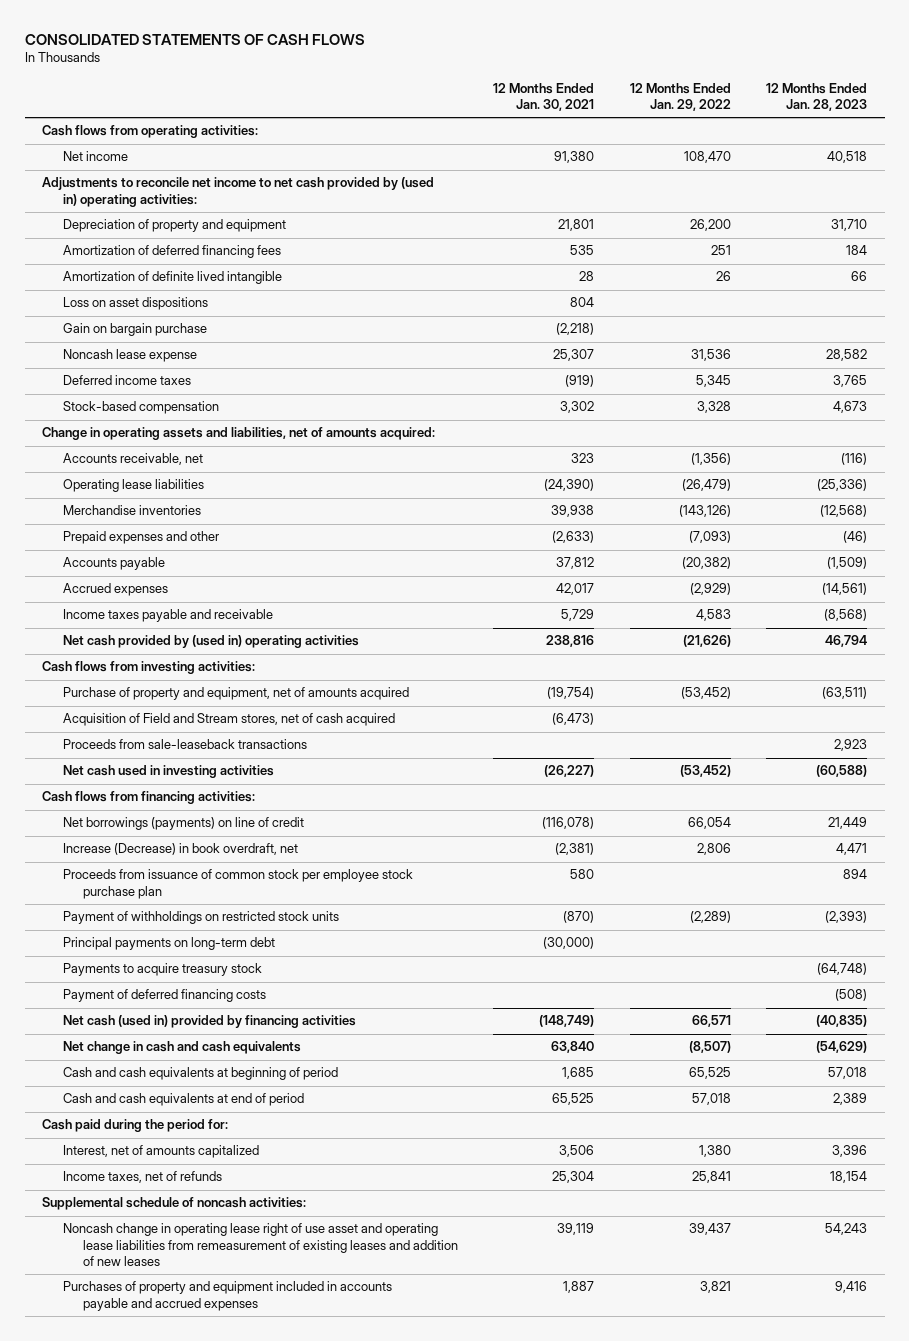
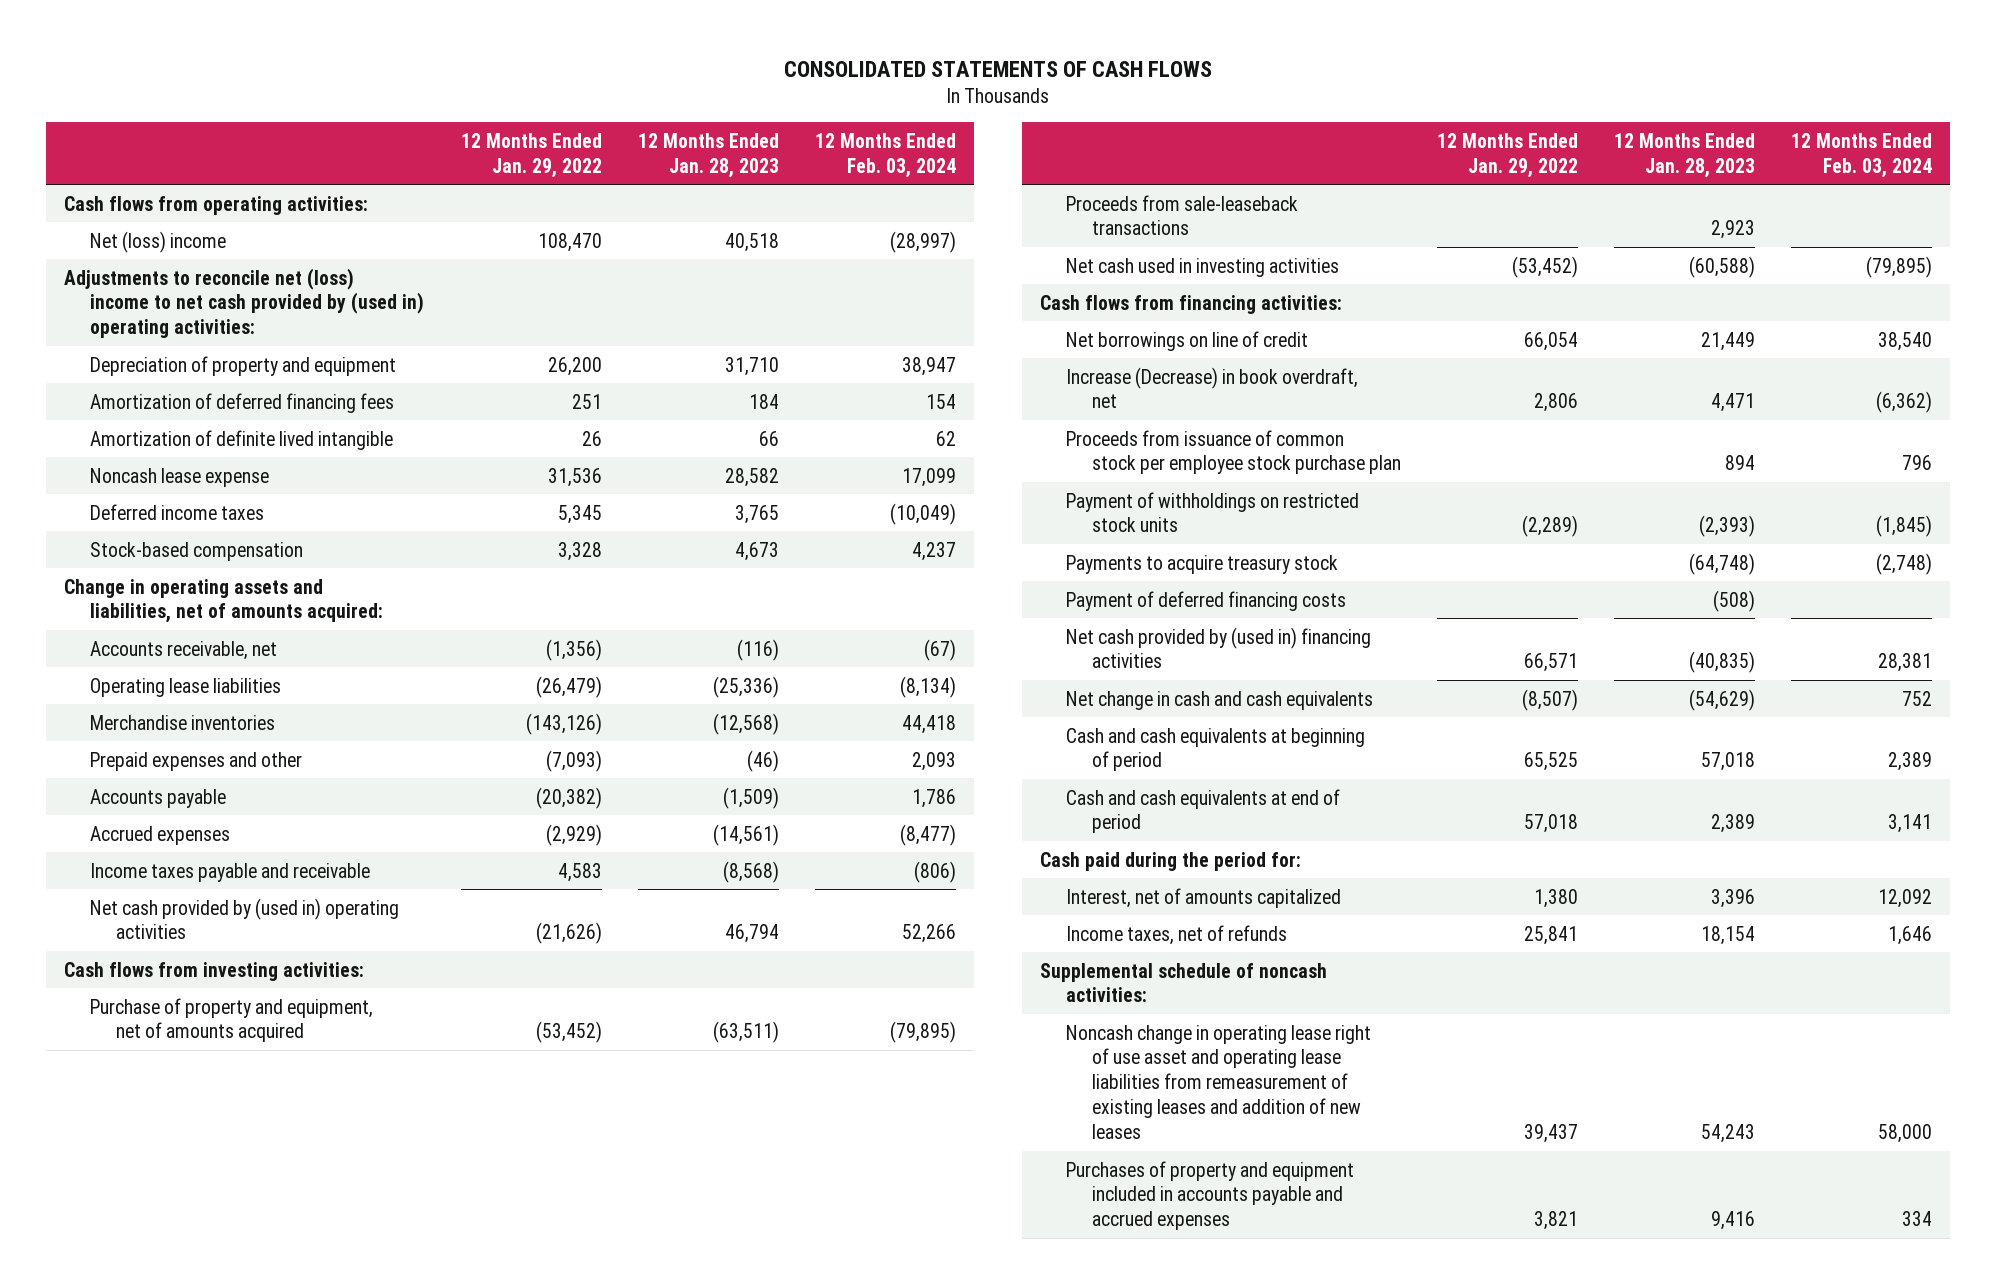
- | 12 Months Ended Jan. 30, 2021 | 12 Months Ended Jan. 29, 2022 | 12 Months Ended Jan. 28, 2023
+ | 12 Months Ended Jan. 29, 2022 | 12 Months Ended Jan. 28, 2023 | 12 Months Ended Feb. 03, 2024
- Net income | 91,380 | 108,470 | 40,518
- Adjustments to reconcile net income to net cash provided by (used in) operating activities:
+ Net (loss) income | 108,470 | 40,518 | (28,997)
+ Adjustments to reconcile net (loss) income to net cash provided by (used in) operating activities:
- Loss on asset dispositions | 804 | |
- Gain on bargain purchase | (2,218) | |
- Acquisition of Field and Stream stores, net of cash acquired | (6,473) | |
- Net borrowings (payments) on line of credit | (116,078) | 66,054 | 21,449
+ Net borrowings on line of credit | 66,054 | 21,449 | 38,540
- Principal payments on long-term debt | (30,000) | |
- Net cash (used in) provided by financing activities | (148,749) | 66,571 | (40,835)
+ Net cash provided by (used in) financing activities | 66,571 | (40,835) | 28,381

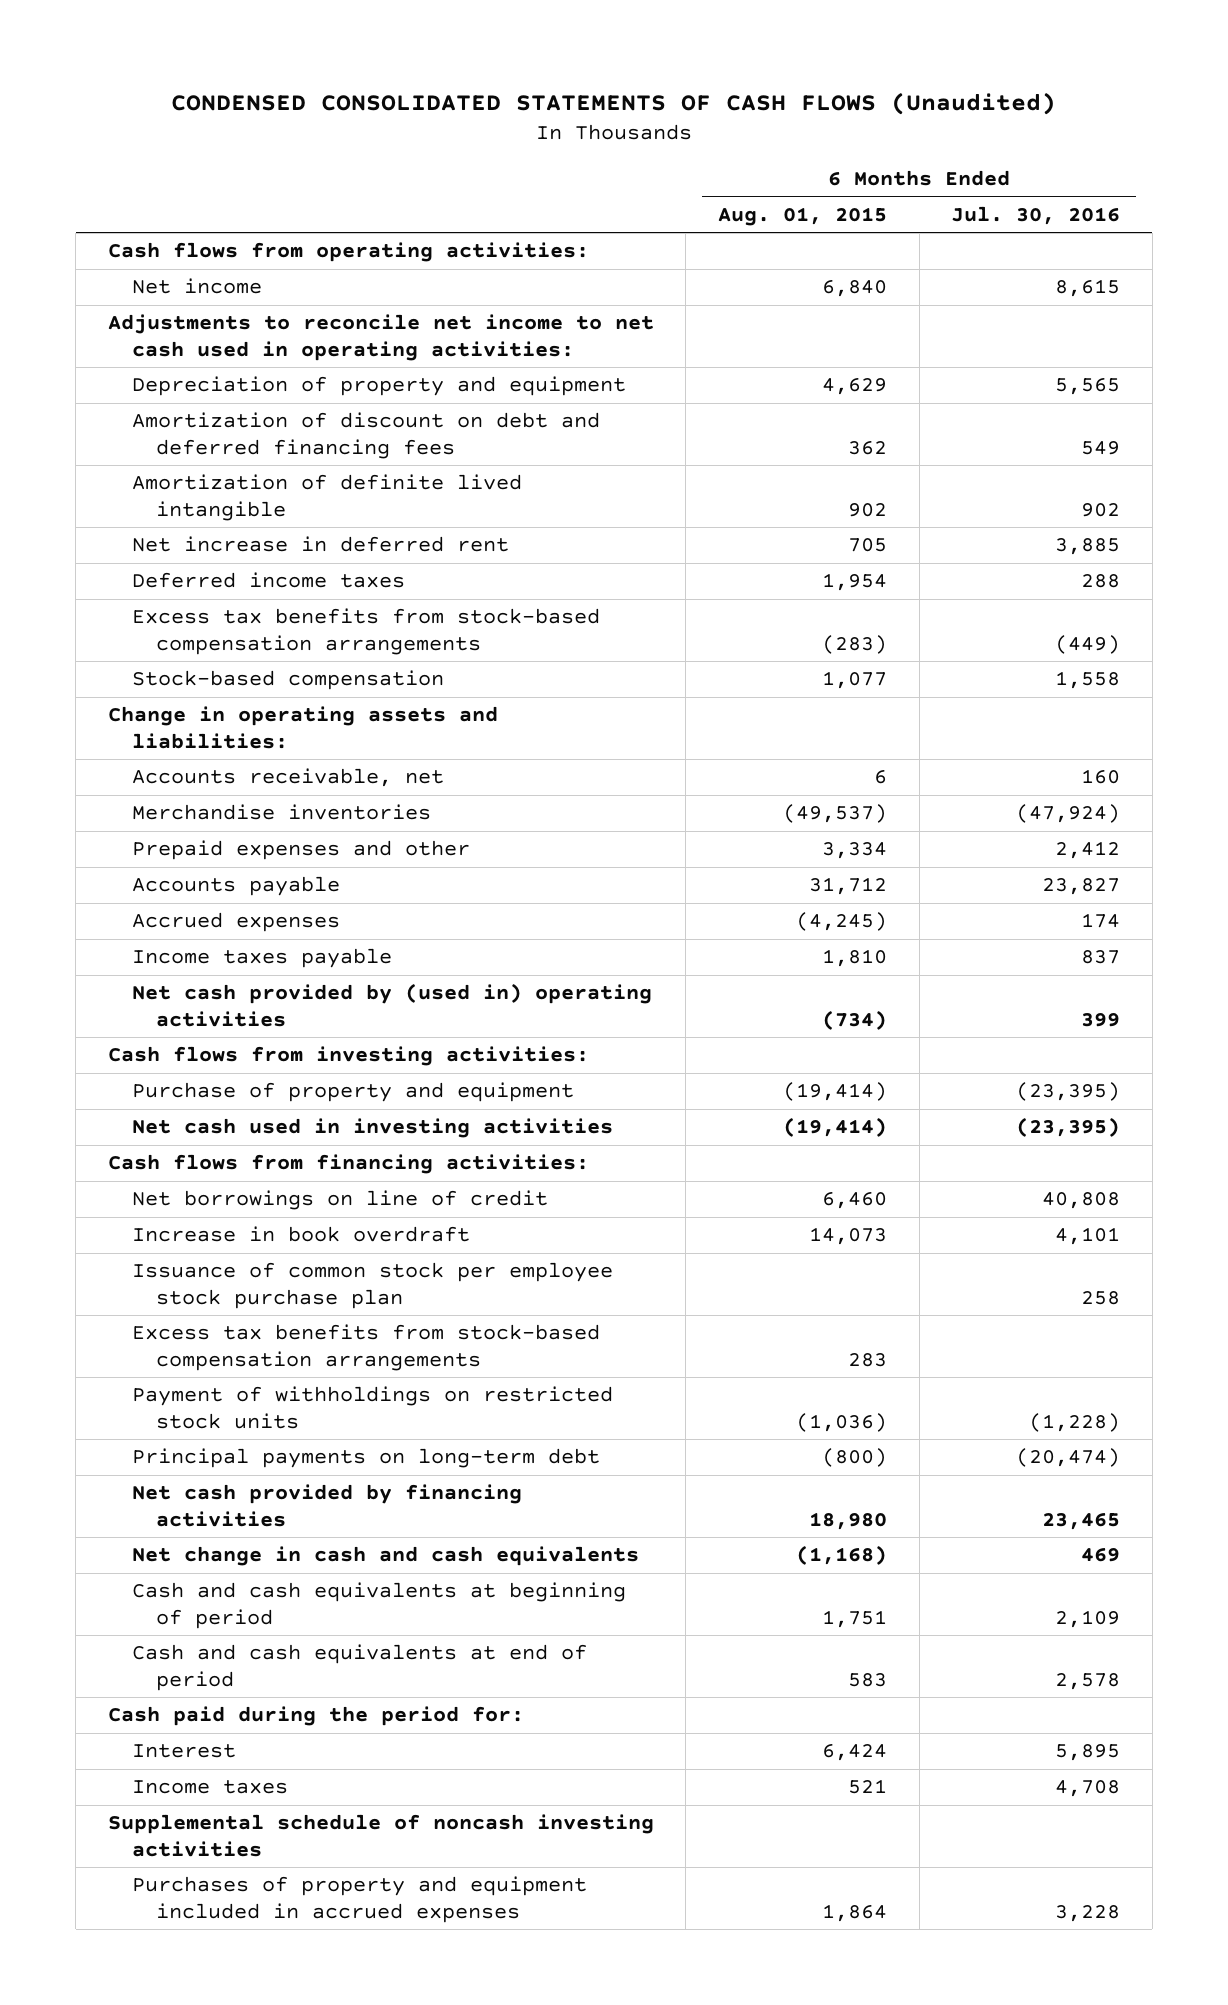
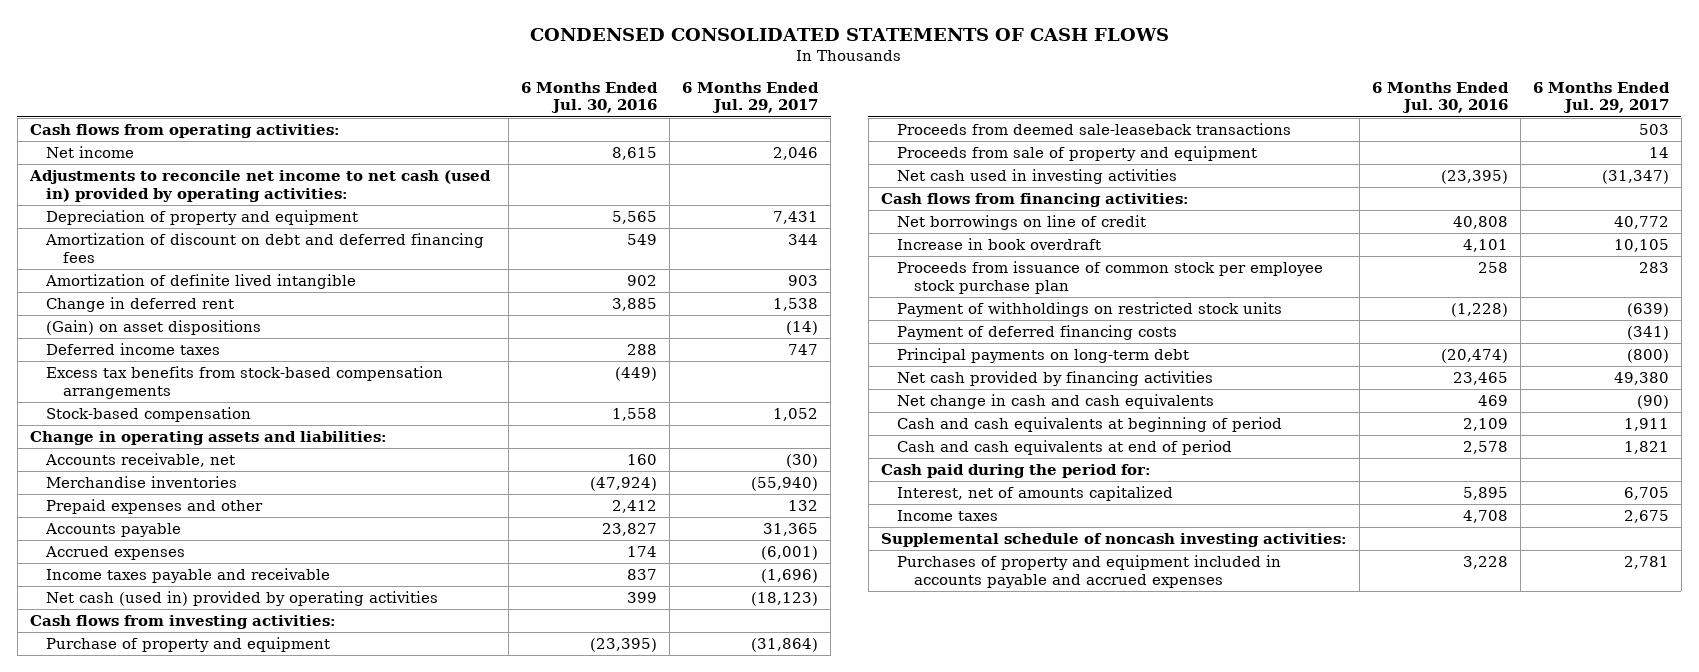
- CONDENSED CONSOLIDATED STATEMENTS OF CASH FLOWS (Unaudited)
+ CONDENSED CONSOLIDATED STATEMENTS OF CASH FLOWS
- | 6 Months Ended Aug. 01, 2015 | 6 Months Ended Jul. 30, 2016
+ | 6 Months Ended Jul. 30, 2016 | 6 Months Ended Jul. 29, 2017
- Adjustments to reconcile net income to net cash used in operating activities:
+ Adjustments to reconcile net income to net cash (used in) provided by operating activities:
- Net increase in deferred rent | 705 | 3,885
+ Change in deferred rent | 3,885 | 1,538
+ (Gain) on asset dispositions | | (14)
- Income taxes payable | 1,810 | 837
- Net cash provided by (used in) operating activities | (734) | 399
+ Income taxes payable and receivable | 837 | (1,696)
+ Net cash (used in) provided by operating activities | 399 | (18,123)
+ Proceeds from deemed sale-leaseback transactions | | 503
+ Proceeds from sale of property and equipment | | 14
- Issuance of common stock per employee stock purchase plan | | 258
- Excess tax benefits from stock-based compensation arrangements | 283 |
+ Proceeds from issuance of common stock per employee stock purchase plan | 258 | 283
+ Payment of deferred financing costs | | (341)
- Interest | 6,424 | 5,895
+ Interest, net of amounts capitalized | 5,895 | 6,705
- Supplemental schedule of noncash investing activities
- Purchases of property and equipment included in accrued expenses | 1,864 | 3,228
+ Supplemental schedule of noncash investing activities:
+ Purchases of property and equipment included in accounts payable and accrued expenses | 3,228 | 2,781

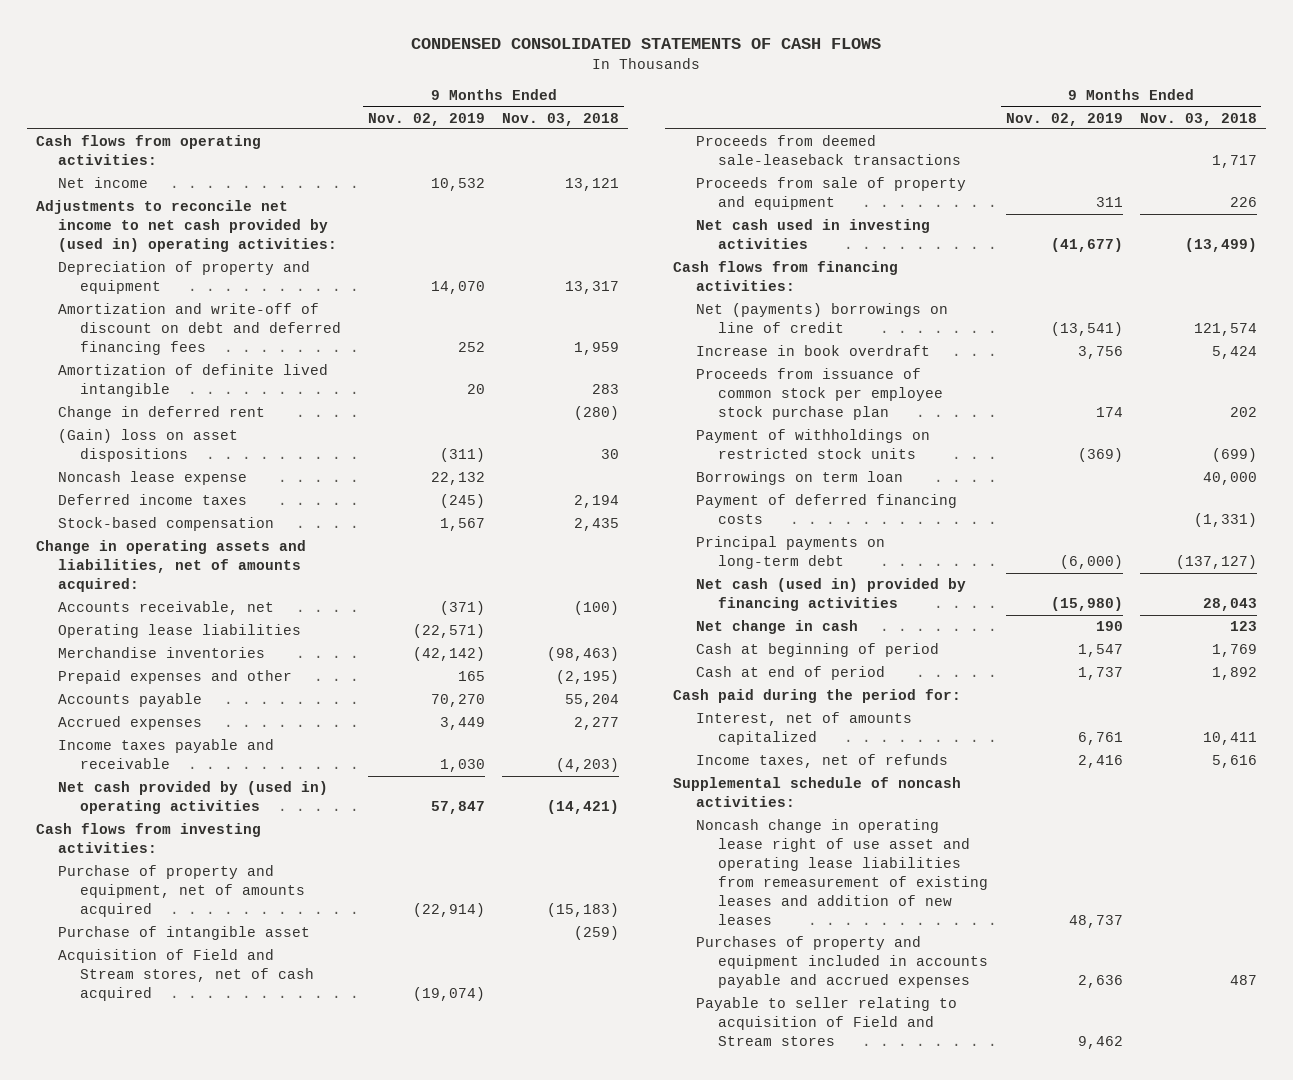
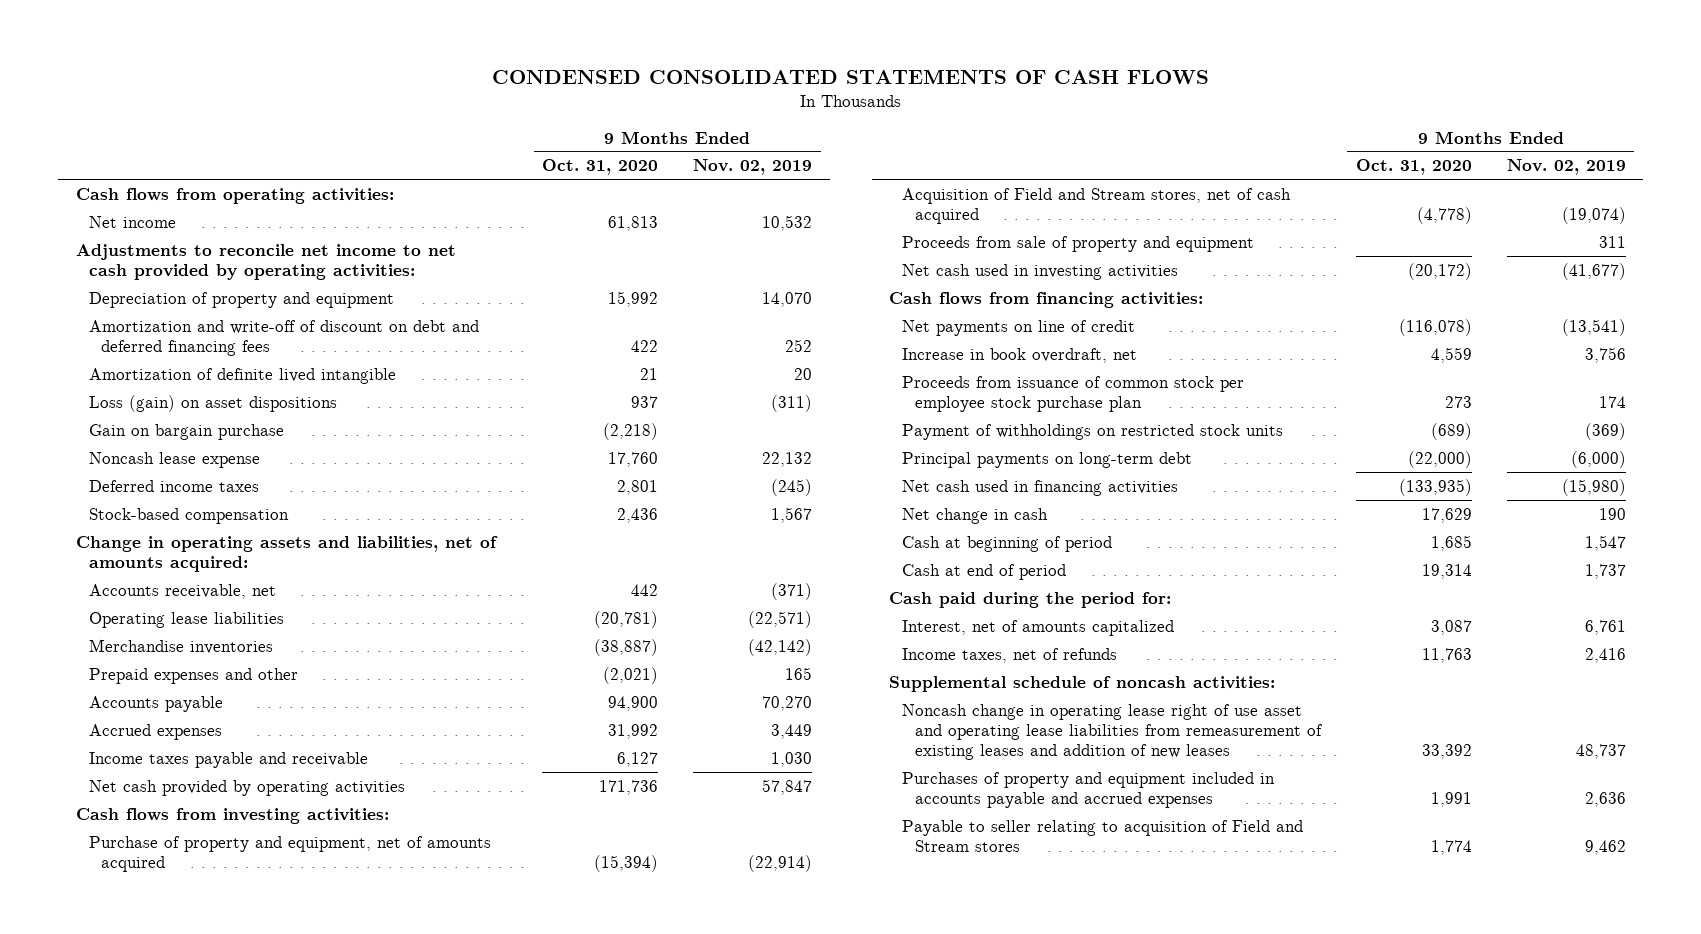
- | 9 Months Ended Nov. 02, 2019 | 9 Months Ended Nov. 03, 2018
+ | 9 Months Ended Oct. 31, 2020 | 9 Months Ended Nov. 02, 2019
- Adjustments to reconcile net income to net cash provided by (used in) operating activities:
+ Adjustments to reconcile net income to net cash provided by operating activities:
- Change in deferred rent | | (280)
- (Gain) loss on asset dispositions | (311) | 30
+ Loss (gain) on asset dispositions | 937 | (311)
+ Gain on bargain purchase | (2,218) |
- Net cash provided by (used in) operating activities | 57,847 | (14,421)
+ Net cash provided by operating activities | 171,736 | 57,847
- Purchase of intangible asset | | (259)
- Proceeds from deemed sale-leaseback transactions | | 1,717
- Net (payments) borrowings on line of credit | (13,541) | 121,574
- Increase in book overdraft | 3,756 | 5,424
+ Net payments on line of credit | (116,078) | (13,541)
+ Increase in book overdraft, net | 4,559 | 3,756
- Borrowings on term loan | | 40,000
- Payment of deferred financing costs | | (1,331)
- Net cash (used in) provided by financing activities | (15,980) | 28,043
+ Net cash used in financing activities | (133,935) | (15,980)

